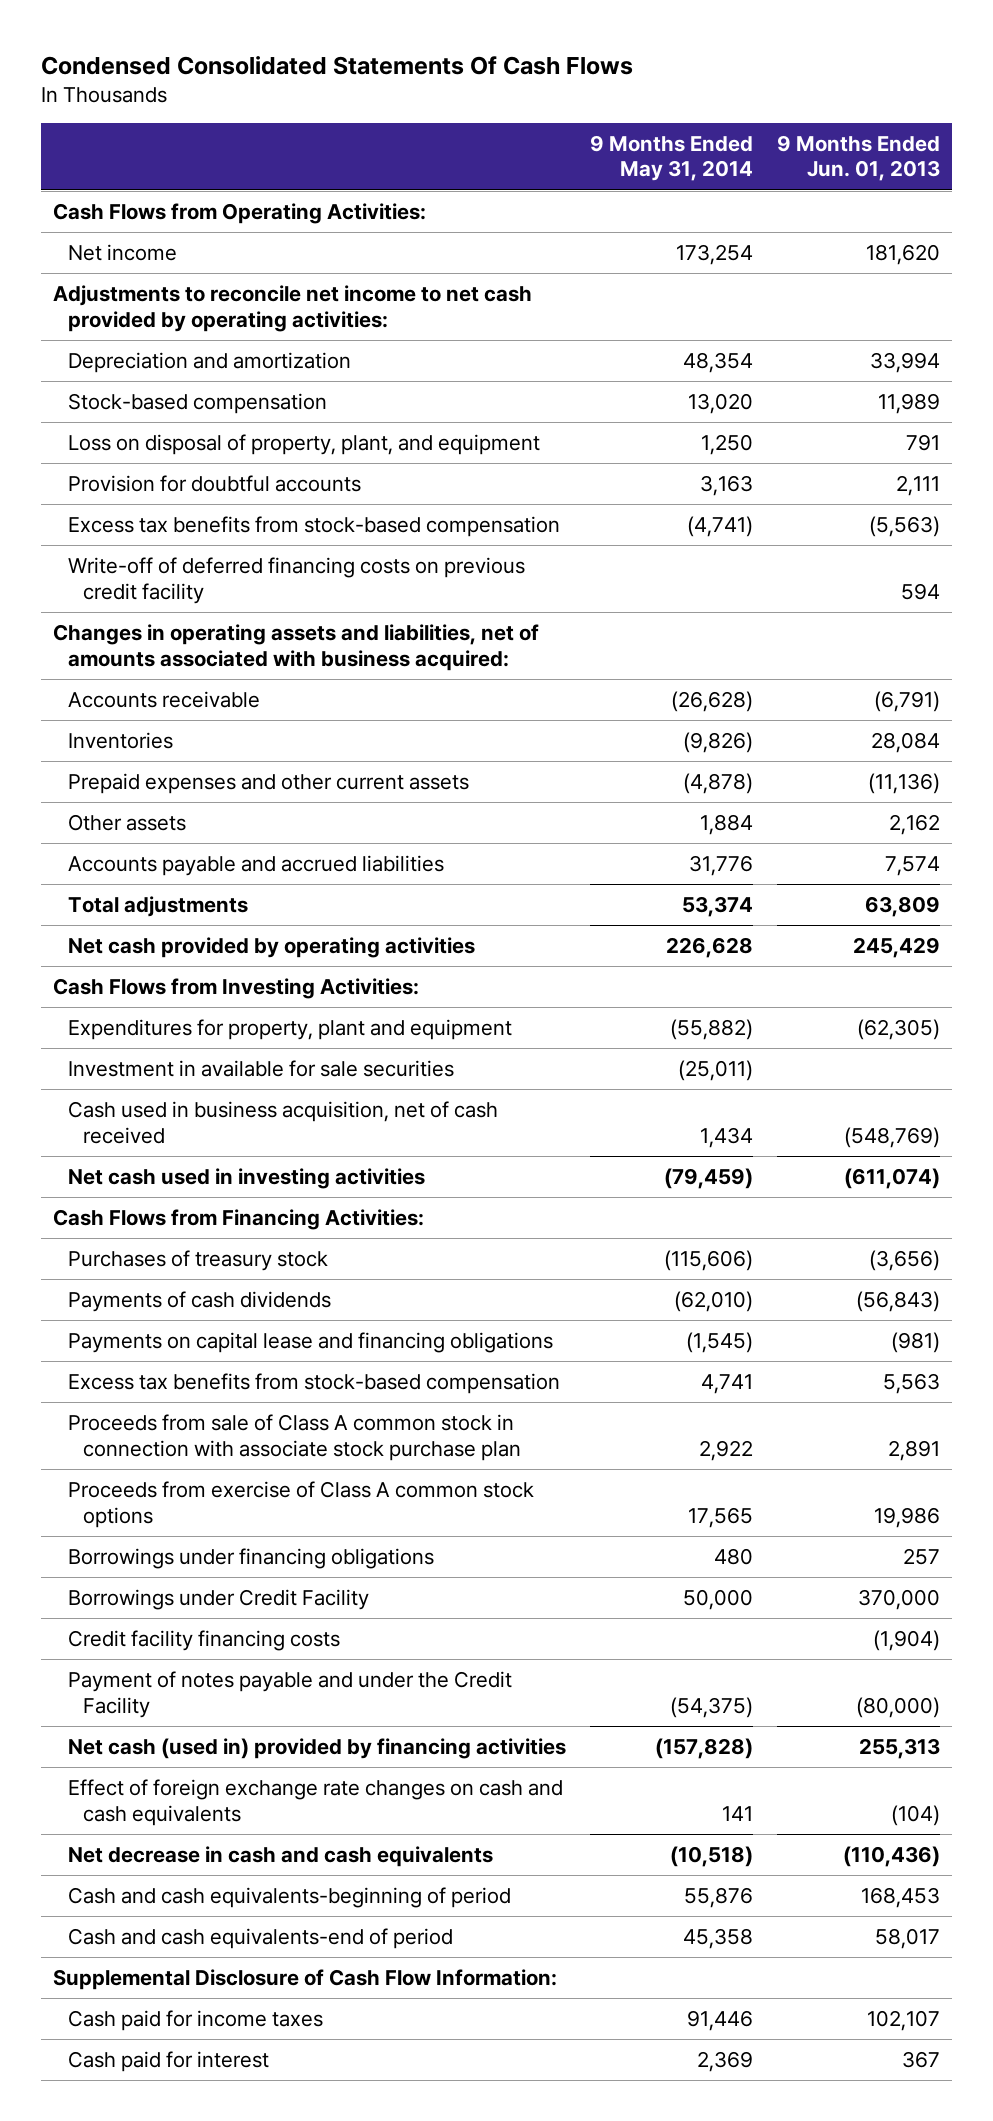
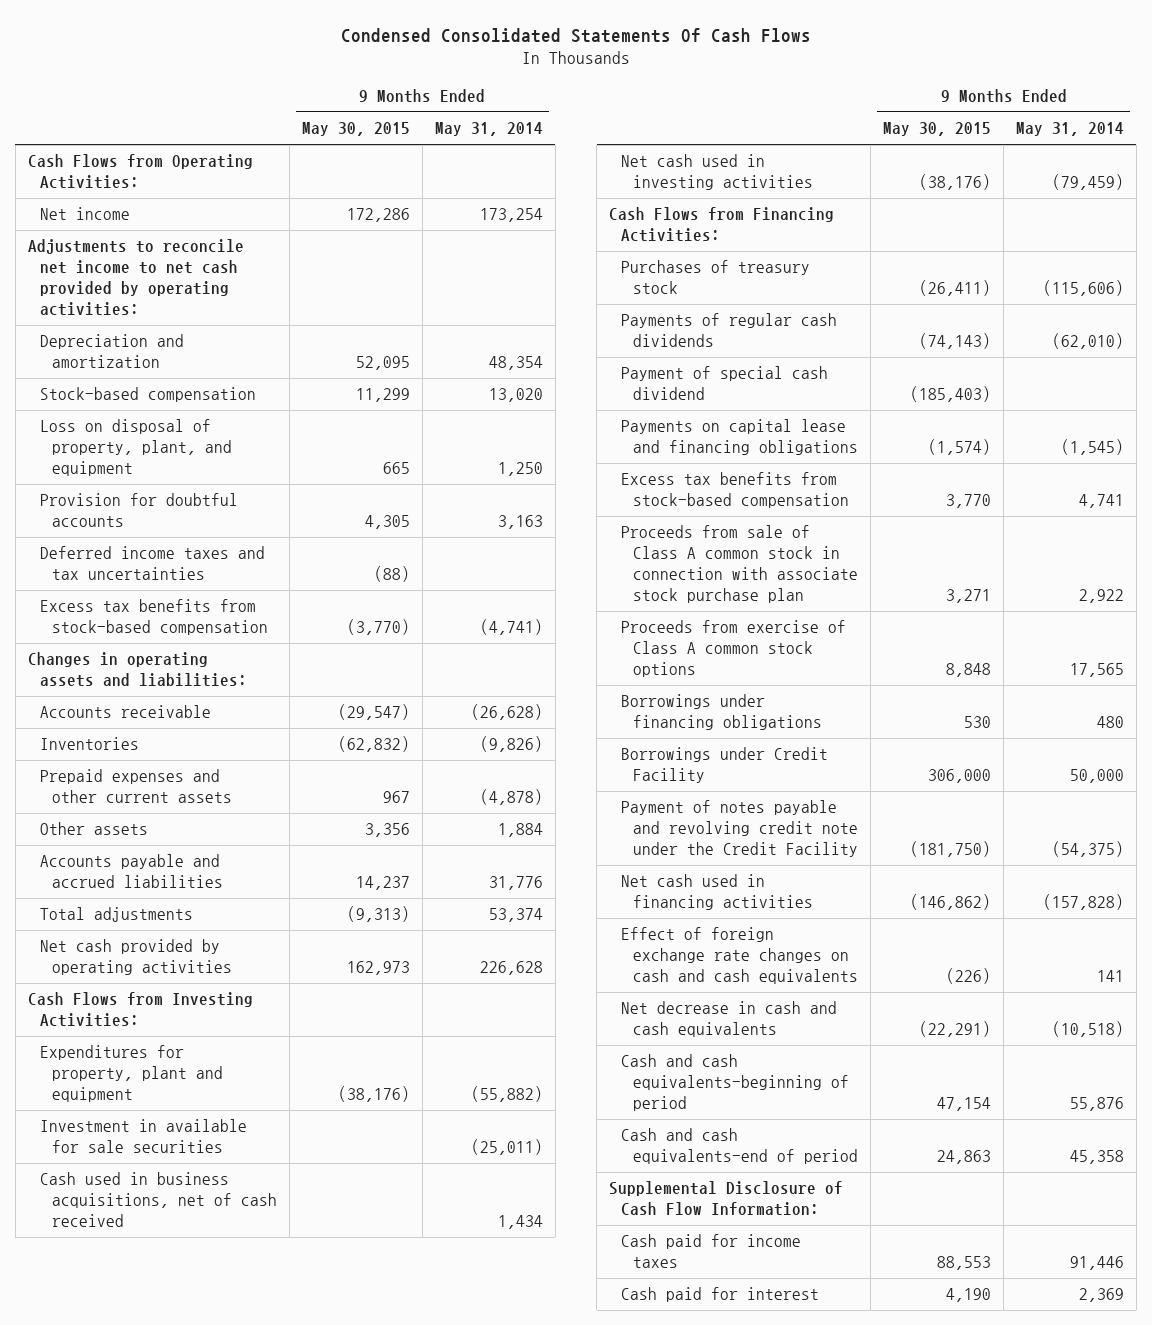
- | 9 Months Ended May 31, 2014 | 9 Months Ended Jun. 01, 2013
+ | 9 Months Ended May 30, 2015 | 9 Months Ended May 31, 2014
+ Deferred income taxes and tax uncertainties | (88) |
- Write-off of deferred financing costs on previous credit facility | | 594
- Changes in operating assets and liabilities, net of amounts associated with business acquired:
+ Changes in operating assets and liabilities:
- Cash used in business acquisition, net of cash received | 1,434 | (548,769)
+ Cash used in business acquisitions, net of cash received | | 1,434
- Payments of cash dividends | (62,010) | (56,843)
+ Payments of regular cash dividends | (74,143) | (62,010)
+ Payment of special cash dividend | (185,403) |
- Credit facility financing costs | | (1,904)
- Payment of notes payable and under the Credit Facility | (54,375) | (80,000)
- Net cash (used in) provided by financing activities | (157,828) | 255,313
+ Payment of notes payable and revolving credit note under the Credit Facility | (181,750) | (54,375)
+ Net cash used in financing activities | (146,862) | (157,828)

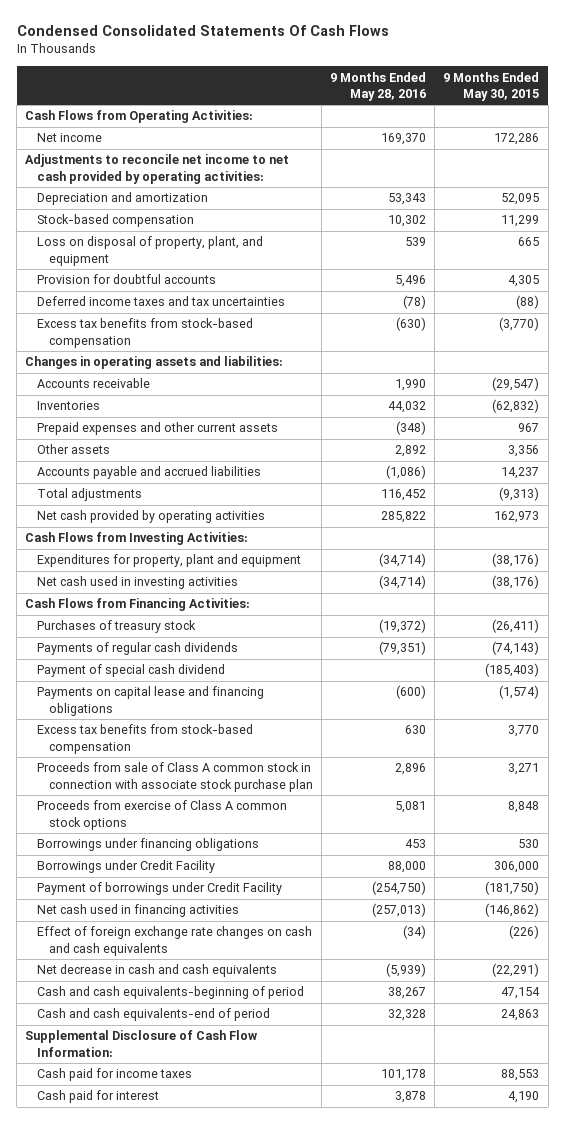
- | 9 Months Ended May 30, 2015 | 9 Months Ended May 31, 2014
+ | 9 Months Ended May 28, 2016 | 9 Months Ended May 30, 2015
- Investment in available for sale securities | | (25,011)
- Cash used in business acquisitions, net of cash received | | 1,434
- Payment of notes payable and revolving credit note under the Credit Facility | (181,750) | (54,375)
+ Payment of borrowings under Credit Facility | (254,750) | (181,750)

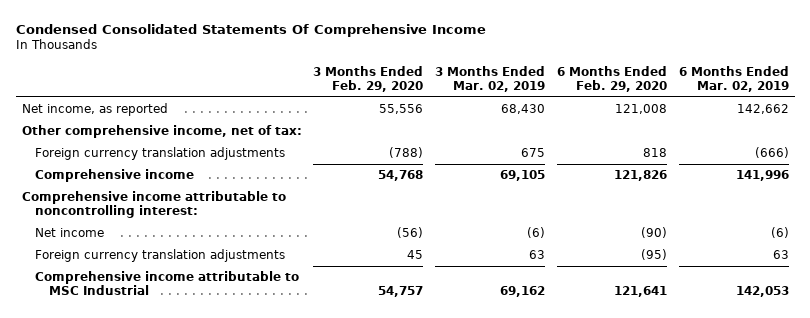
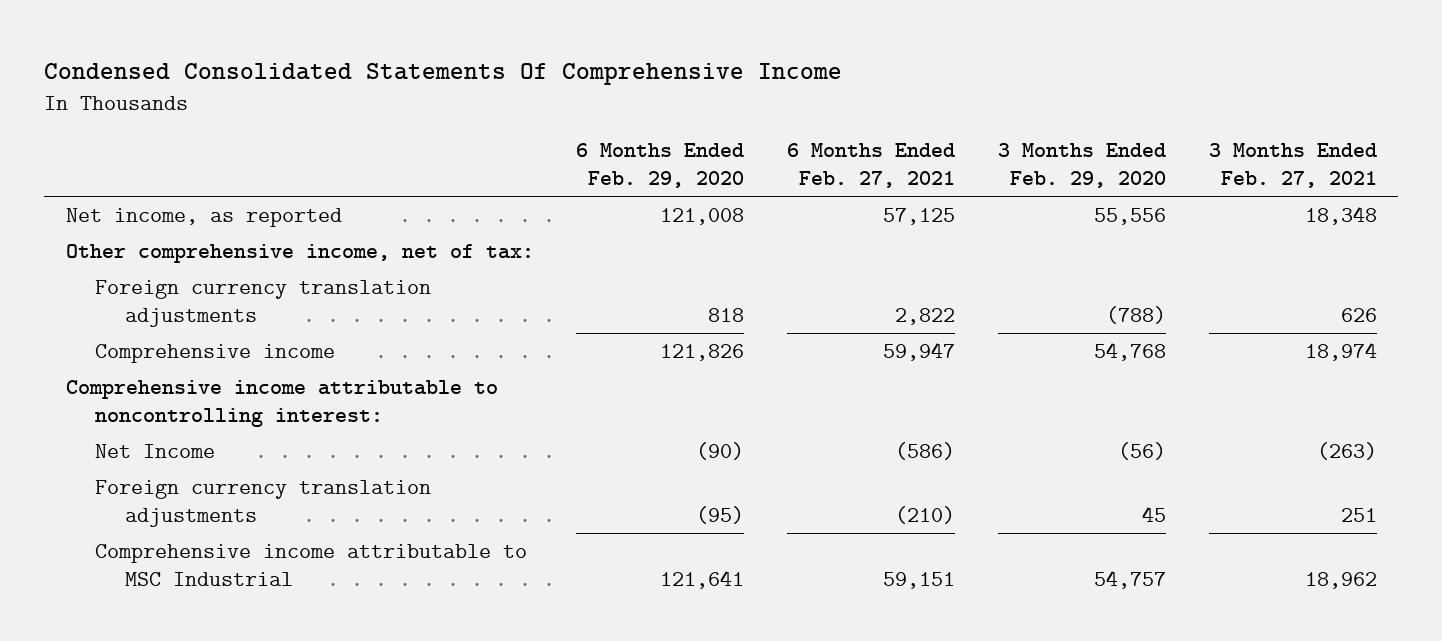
- | 3 Months Ended Feb. 29, 2020 | 3 Months Ended Mar. 02, 2019 | 6 Months Ended Feb. 29, 2020 | 6 Months Ended Mar. 02, 2019
+ | 6 Months Ended Feb. 29, 2020 | 6 Months Ended Feb. 27, 2021 | 3 Months Ended Feb. 29, 2020 | 3 Months Ended Feb. 27, 2021
- Net income | (56) | (6) | (90) | (6)
+ Net Income | (90) | (586) | (56) | (263)

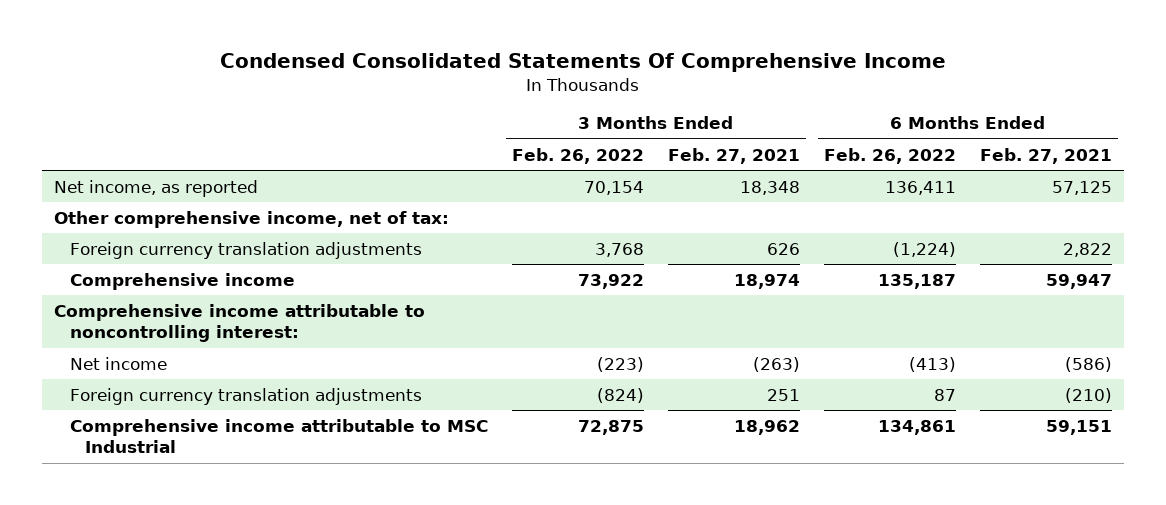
- | 6 Months Ended Feb. 29, 2020 | 6 Months Ended Feb. 27, 2021 | 3 Months Ended Feb. 29, 2020 | 3 Months Ended Feb. 27, 2021
+ | 3 Months Ended Feb. 26, 2022 | 3 Months Ended Feb. 27, 2021 | 6 Months Ended Feb. 26, 2022 | 6 Months Ended Feb. 27, 2021
- Net Income | (90) | (586) | (56) | (263)
+ Net income | (223) | (263) | (413) | (586)

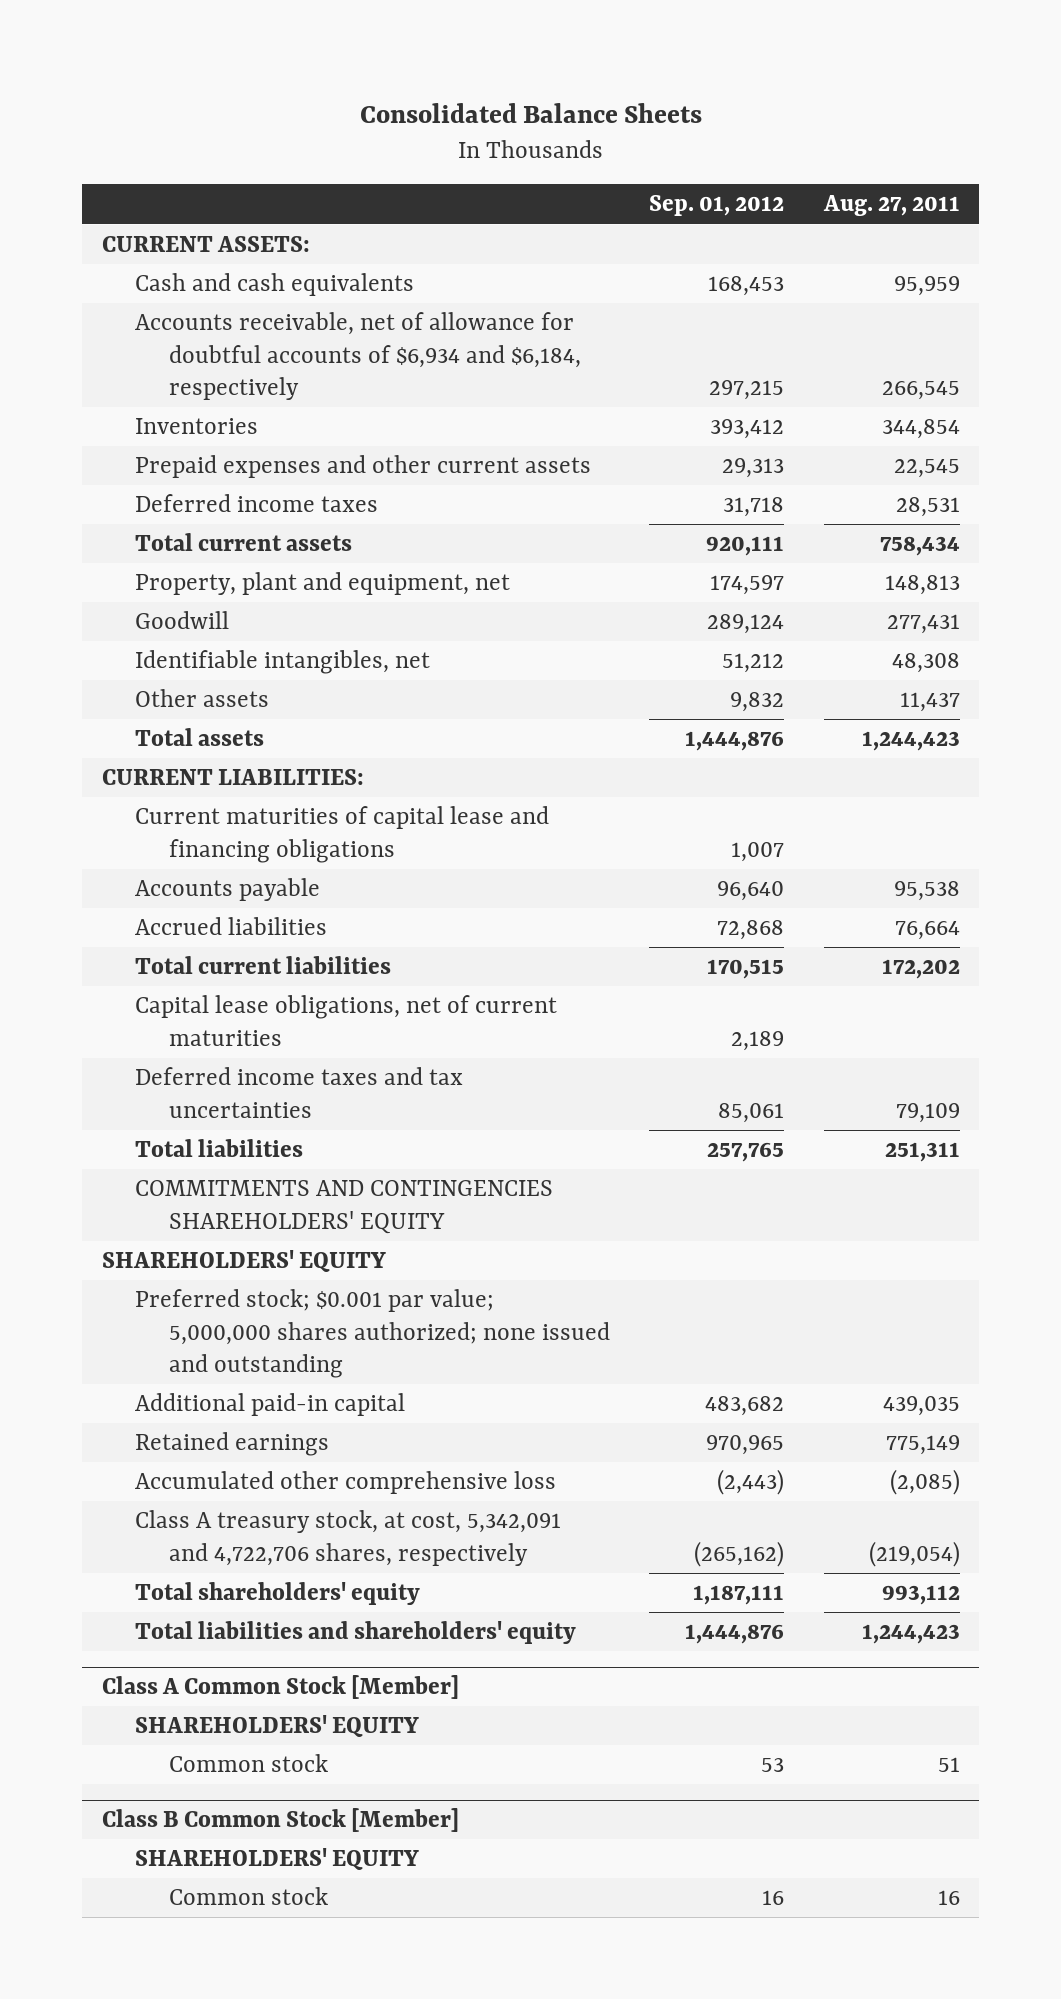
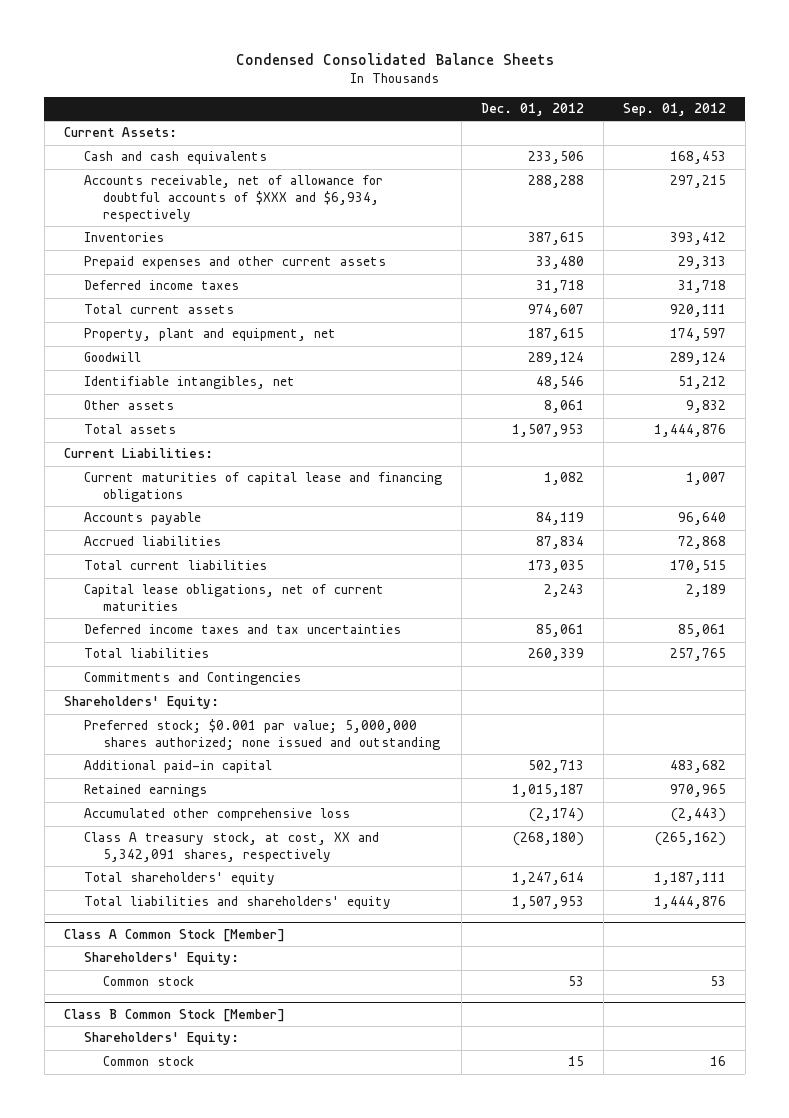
- Consolidated Balance Sheets
+ Condensed Consolidated Balance Sheets
- | Sep. 01, 2012 | Aug. 27, 2011
+ | Dec. 01, 2012 | Sep. 01, 2012
- CURRENT ASSETS:
+ Current Assets:
- Accounts receivable, net of allowance for doubtful accounts of $6,934 and $6,184, respectively | 297,215 | 266,545
+ Accounts receivable, net of allowance for doubtful accounts of $XXX and $6,934, respectively | 288,288 | 297,215
- CURRENT LIABILITIES:
+ Current Liabilities:
- COMMITMENTS AND CONTINGENCIES SHAREHOLDERS' EQUITY
- SHAREHOLDERS' EQUITY
+ Commitments and Contingencies
+ Shareholders' Equity:
- Class A treasury stock, at cost, 5,342,091 and 4,722,706 shares, respectively | (265,162) | (219,054)
+ Class A treasury stock, at cost, XX and 5,342,091 shares, respectively | (268,180) | (265,162)
@ Class A Common Stock [Member]
- SHAREHOLDERS' EQUITY
+ Shareholders' Equity:
@ Class B Common Stock [Member]
- SHAREHOLDERS' EQUITY
+ Shareholders' Equity:

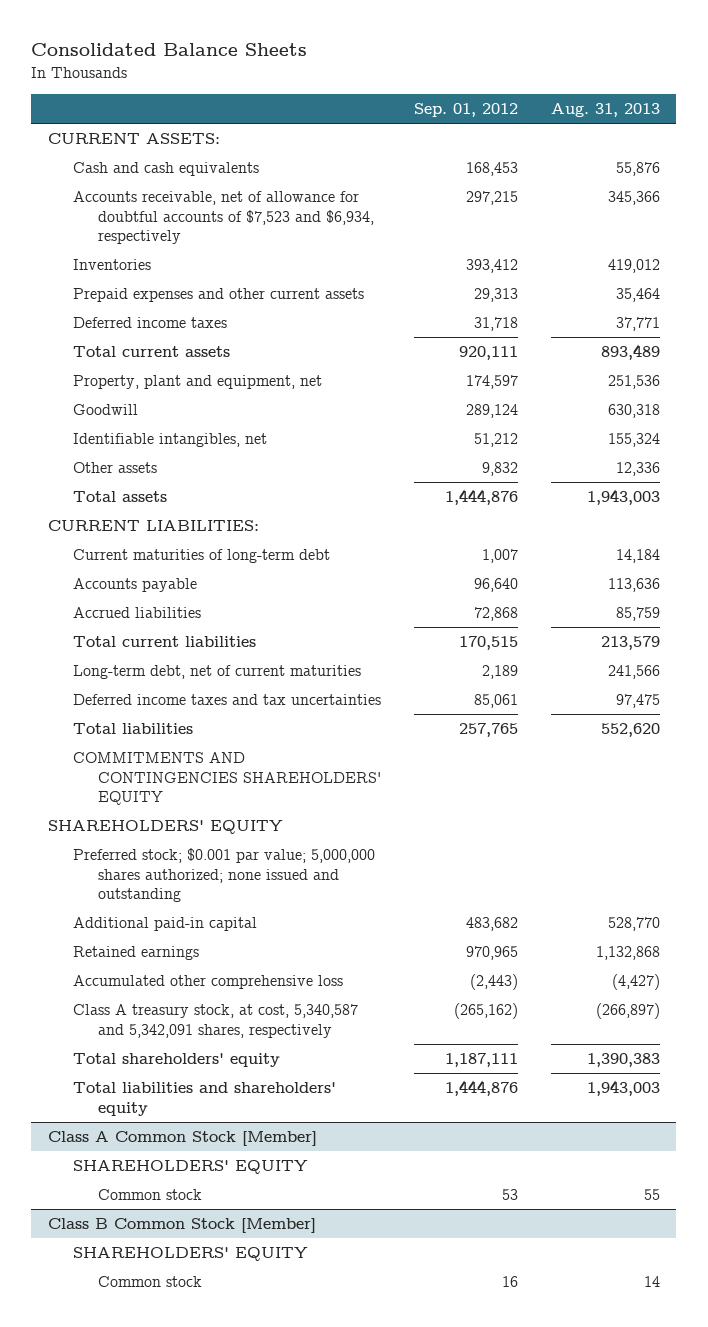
- Condensed Consolidated Balance Sheets
+ Consolidated Balance Sheets
- | Dec. 01, 2012 | Sep. 01, 2012
+ | Sep. 01, 2012 | Aug. 31, 2013
- Current Assets:
+ CURRENT ASSETS:
- Accounts receivable, net of allowance for doubtful accounts of $XXX and $6,934, respectively | 288,288 | 297,215
+ Accounts receivable, net of allowance for doubtful accounts of $7,523 and $6,934, respectively | 297,215 | 345,366
- Current Liabilities:
- Current maturities of capital lease and financing obligations | 1,082 | 1,007
+ CURRENT LIABILITIES:
+ Current maturities of long-term debt | 1,007 | 14,184
- Capital lease obligations, net of current maturities | 2,243 | 2,189
+ Long-term debt, net of current maturities | 2,189 | 241,566
- Commitments and Contingencies
- Shareholders' Equity:
+ COMMITMENTS AND CONTINGENCIES SHAREHOLDERS' EQUITY
+ SHAREHOLDERS' EQUITY
- Class A treasury stock, at cost, XX and 5,342,091 shares, respectively | (268,180) | (265,162)
+ Class A treasury stock, at cost, 5,340,587 and 5,342,091 shares, respectively | (265,162) | (266,897)
@ Class A Common Stock [Member]
- Shareholders' Equity:
+ SHAREHOLDERS' EQUITY
@ Class B Common Stock [Member]
- Shareholders' Equity:
+ SHAREHOLDERS' EQUITY

